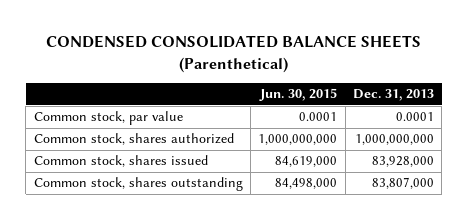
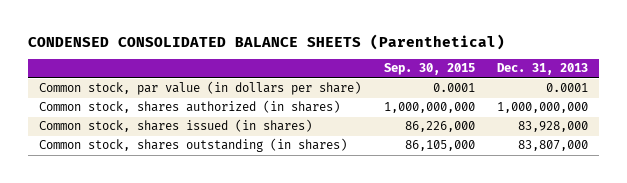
- | Jun. 30, 2015 | Dec. 31, 2013
+ | Sep. 30, 2015 | Dec. 31, 2013
- Common stock, par value | 0.0001 | 0.0001
- Common stock, shares authorized | 1,000,000,000 | 1,000,000,000
- Common stock, shares issued | 84,619,000 | 83,928,000
- Common stock, shares outstanding | 84,498,000 | 83,807,000
+ Common stock, par value (in dollars per share) | 0.0001 | 0.0001
+ Common stock, shares authorized (in shares) | 1,000,000,000 | 1,000,000,000
+ Common stock, shares issued (in shares) | 86,226,000 | 83,928,000
+ Common stock, shares outstanding (in shares) | 86,105,000 | 83,807,000

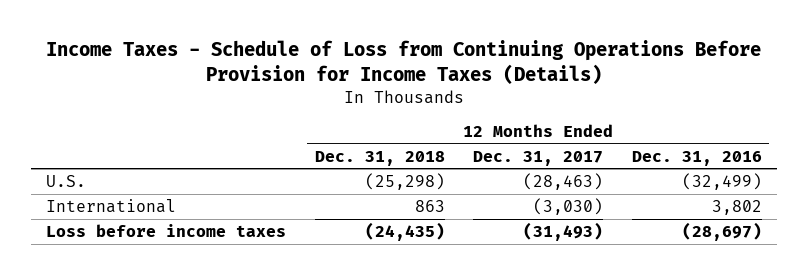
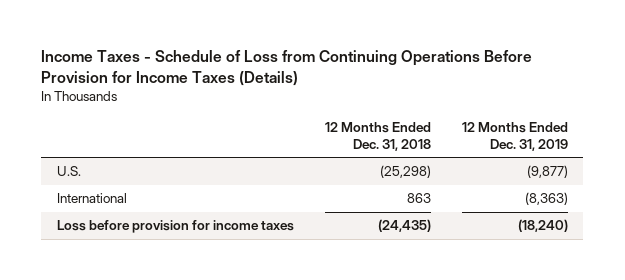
- | 12 Months Ended Dec. 31, 2018 | 12 Months Ended Dec. 31, 2017 | 12 Months Ended Dec. 31, 2016
+ | 12 Months Ended Dec. 31, 2018 | 12 Months Ended Dec. 31, 2019
- Loss before income taxes | (24,435) | (31,493) | (28,697)
+ Loss before provision for income taxes | (24,435) | (18,240)

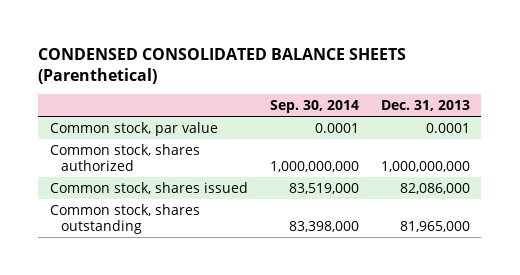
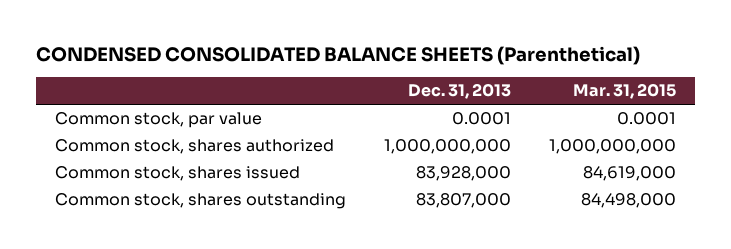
- | Sep. 30, 2014 | Dec. 31, 2013
+ | Dec. 31, 2013 | Mar. 31, 2015
- Common stock, shares issued | 83,519,000 | 82,086,000
- Common stock, shares outstanding | 83,398,000 | 81,965,000
+ Common stock, shares issued | 83,928,000 | 84,619,000
+ Common stock, shares outstanding | 83,807,000 | 84,498,000

